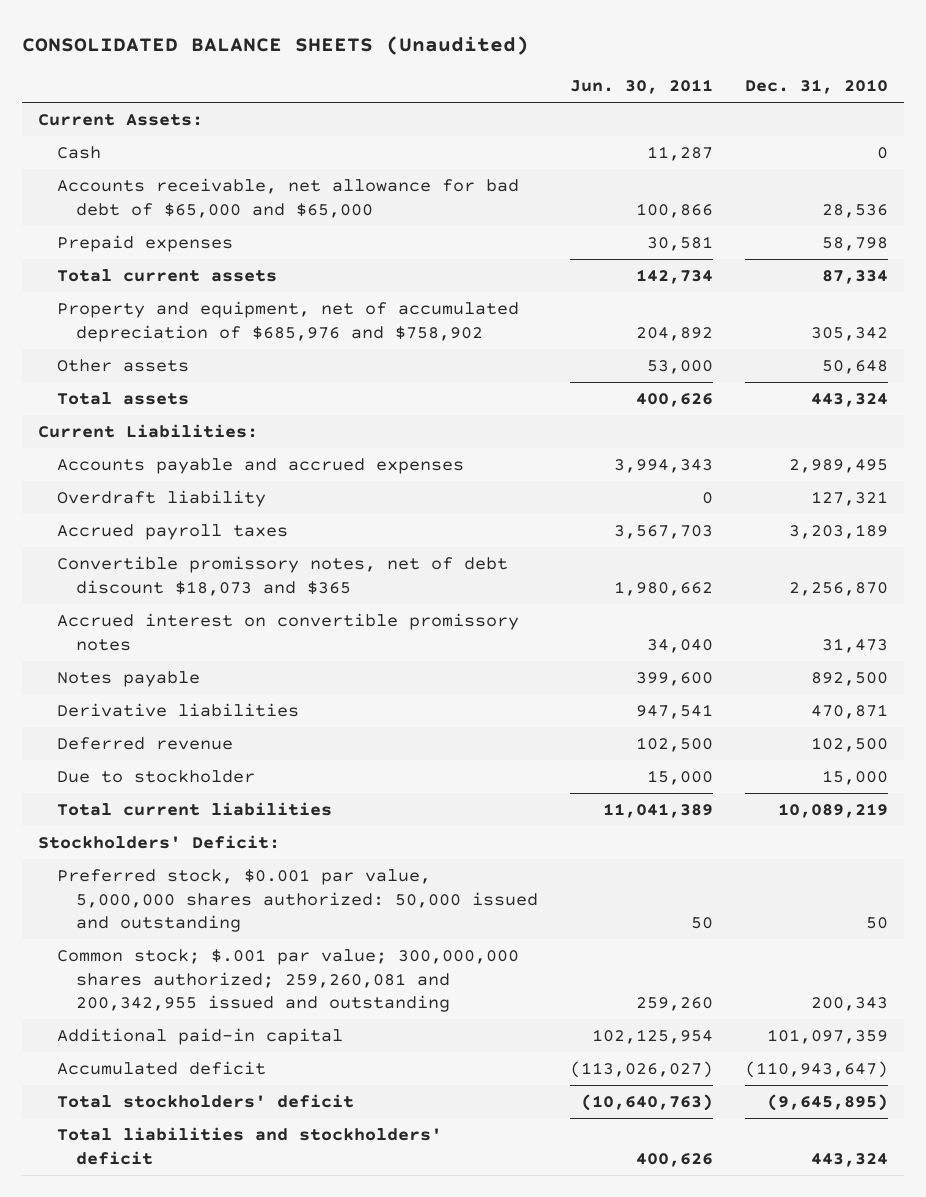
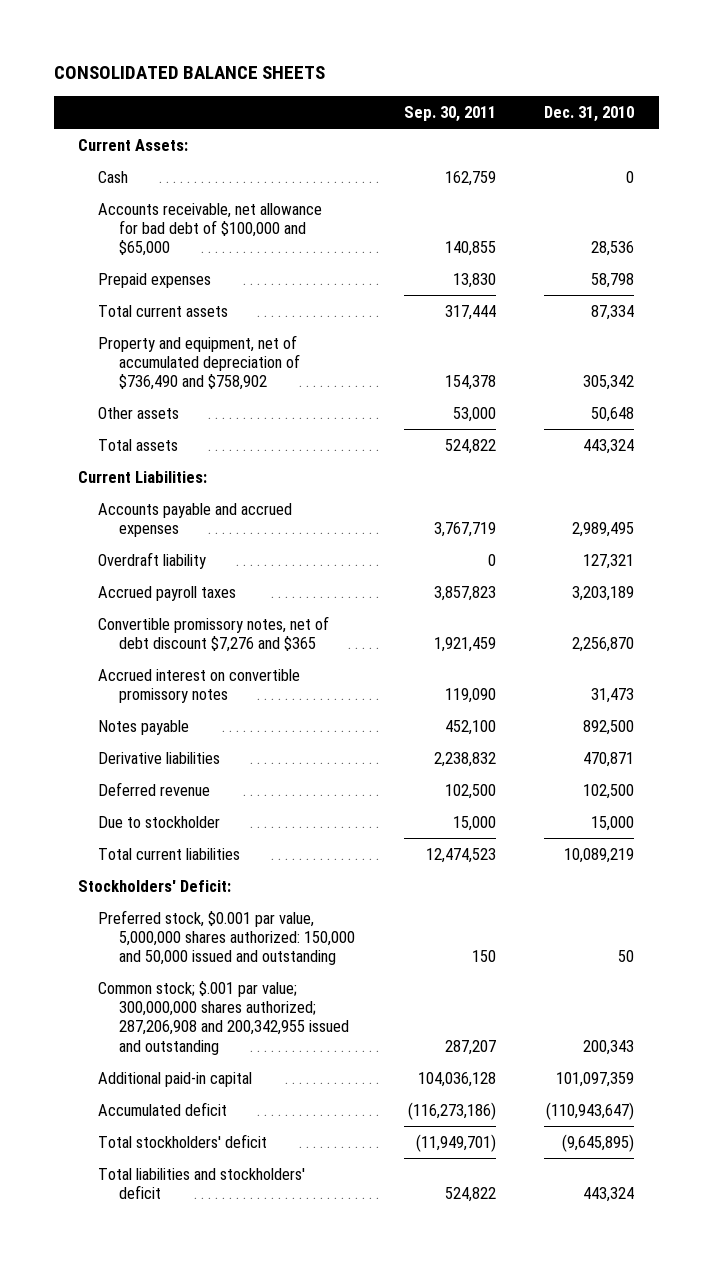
- CONSOLIDATED BALANCE SHEETS (Unaudited)
+ CONSOLIDATED BALANCE SHEETS
- | Jun. 30, 2011 | Dec. 31, 2010
+ | Sep. 30, 2011 | Dec. 31, 2010
- Accounts receivable, net allowance for bad debt of $65,000 and $65,000 | 100,866 | 28,536
+ Accounts receivable, net allowance for bad debt of $100,000 and $65,000 | 140,855 | 28,536
- Property and equipment, net of accumulated depreciation of $685,976 and $758,902 | 204,892 | 305,342
+ Property and equipment, net of accumulated depreciation of $736,490 and $758,902 | 154,378 | 305,342
- Convertible promissory notes, net of debt discount $18,073 and $365 | 1,980,662 | 2,256,870
+ Convertible promissory notes, net of debt discount $7,276 and $365 | 1,921,459 | 2,256,870
- Preferred stock, $0.001 par value, 5,000,000 shares authorized: 50,000 issued and outstanding | 50 | 50
- Common stock; $.001 par value; 300,000,000 shares authorized; 259,260,081 and 200,342,955 issued and outstanding | 259,260 | 200,343
+ Preferred stock, $0.001 par value, 5,000,000 shares authorized: 150,000 and 50,000 issued and outstanding | 150 | 50
+ Common stock; $.001 par value; 300,000,000 shares authorized; 287,206,908 and 200,342,955 issued and outstanding | 287,207 | 200,343

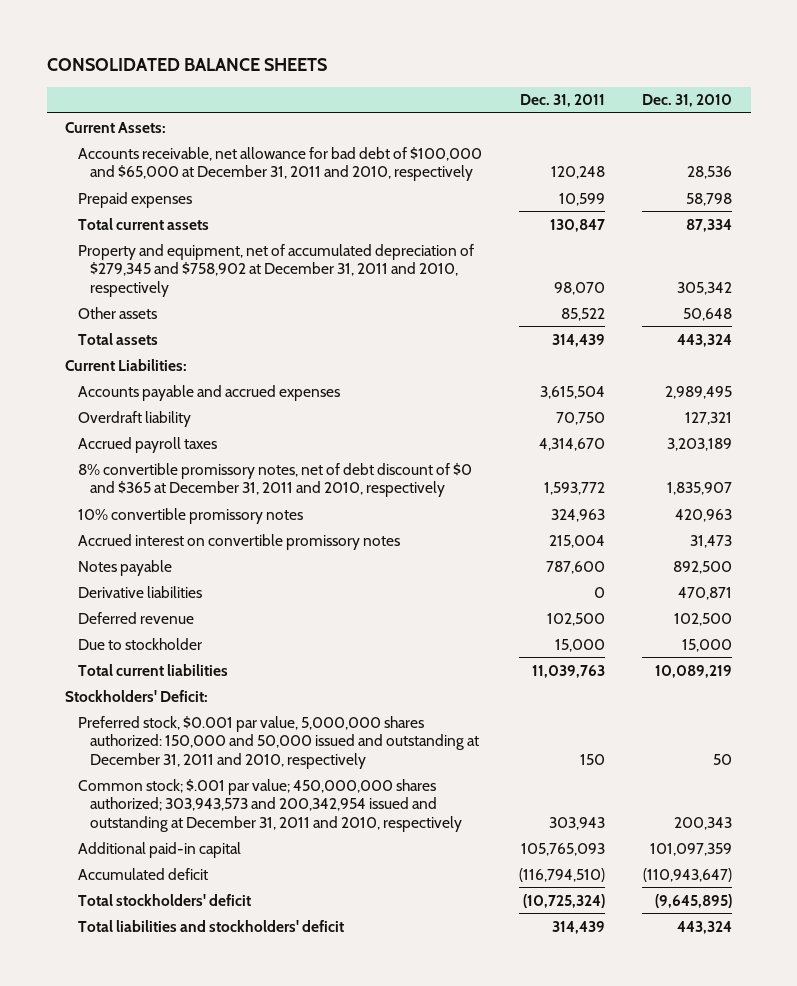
- | Sep. 30, 2011 | Dec. 31, 2010
+ | Dec. 31, 2011 | Dec. 31, 2010
- Cash | 162,759 | 0
- Accounts receivable, net allowance for bad debt of $100,000 and $65,000 | 140,855 | 28,536
+ Accounts receivable, net allowance for bad debt of $100,000 and $65,000 at December 31, 2011 and 2010, respectively | 120,248 | 28,536
- Property and equipment, net of accumulated depreciation of $736,490 and $758,902 | 154,378 | 305,342
+ Property and equipment, net of accumulated depreciation of $279,345 and $758,902 at December 31, 2011 and 2010, respectively | 98,070 | 305,342
- Convertible promissory notes, net of debt discount $7,276 and $365 | 1,921,459 | 2,256,870
+ 8% convertible promissory notes, net of debt discount of $0 and $365 at December 31, 2011 and 2010, respectively | 1,593,772 | 1,835,907
+ 10% convertible promissory notes | 324,963 | 420,963
- Preferred stock, $0.001 par value, 5,000,000 shares authorized: 150,000 and 50,000 issued and outstanding | 150 | 50
- Common stock; $.001 par value; 300,000,000 shares authorized; 287,206,908 and 200,342,955 issued and outstanding | 287,207 | 200,343
+ Preferred stock, $0.001 par value, 5,000,000 shares authorized: 150,000 and 50,000 issued and outstanding at December 31, 2011 and 2010, respectively | 150 | 50
+ Common stock; $.001 par value; 450,000,000 shares authorized; 303,943,573 and 200,342,954 issued and outstanding at December 31, 2011 and 2010, respectively | 303,943 | 200,343

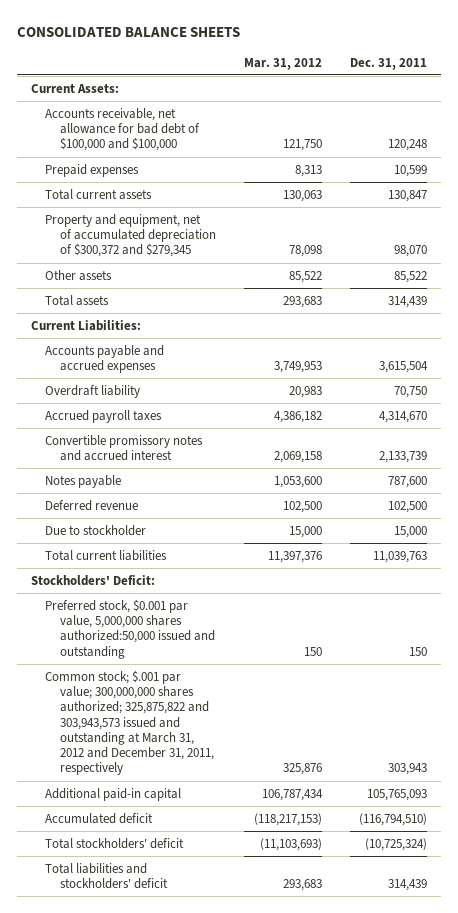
- | Dec. 31, 2011 | Dec. 31, 2010
+ | Mar. 31, 2012 | Dec. 31, 2011
- Accounts receivable, net allowance for bad debt of $100,000 and $65,000 at December 31, 2011 and 2010, respectively | 120,248 | 28,536
+ Accounts receivable, net allowance for bad debt of $100,000 and $100,000 | 121,750 | 120,248
- Property and equipment, net of accumulated depreciation of $279,345 and $758,902 at December 31, 2011 and 2010, respectively | 98,070 | 305,342
+ Property and equipment, net of accumulated depreciation of $300,372 and $279,345 | 78,098 | 98,070
- 8% convertible promissory notes, net of debt discount of $0 and $365 at December 31, 2011 and 2010, respectively | 1,593,772 | 1,835,907
- 10% convertible promissory notes | 324,963 | 420,963
- Accrued interest on convertible promissory notes | 215,004 | 31,473
+ Convertible promissory notes and accrued interest | 2,069,158 | 2,133,739
- Derivative liabilities | 0 | 470,871
- Preferred stock, $0.001 par value, 5,000,000 shares authorized: 150,000 and 50,000 issued and outstanding at December 31, 2011 and 2010, respectively | 150 | 50
- Common stock; $.001 par value; 450,000,000 shares authorized; 303,943,573 and 200,342,954 issued and outstanding at December 31, 2011 and 2010, respectively | 303,943 | 200,343
+ Preferred stock, $0.001 par value, 5,000,000 shares authorized:50,000 issued and outstanding | 150 | 150
+ Common stock; $.001 par value; 300,000,000 shares authorized; 325,875,822 and 303,943,573 issued and outstanding at March 31, 2012 and December 31, 2011, respectively | 325,876 | 303,943

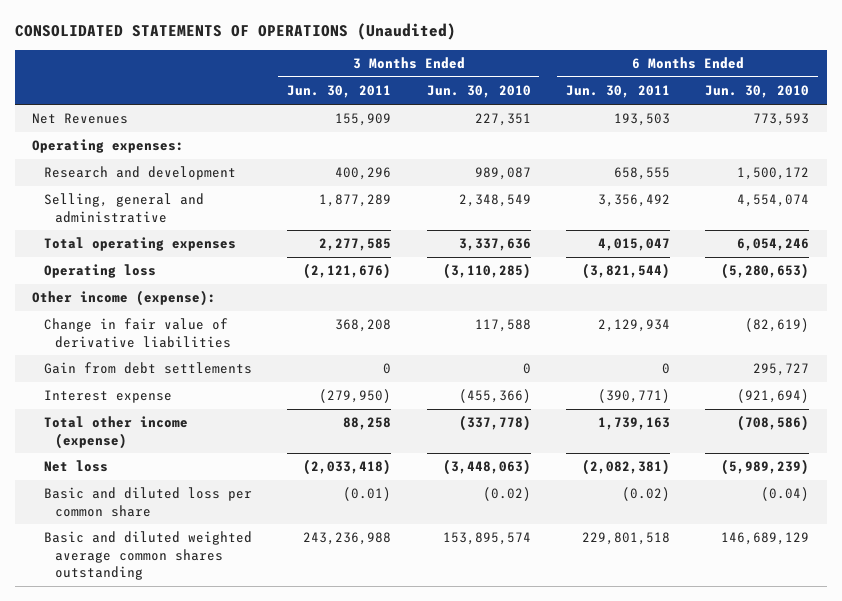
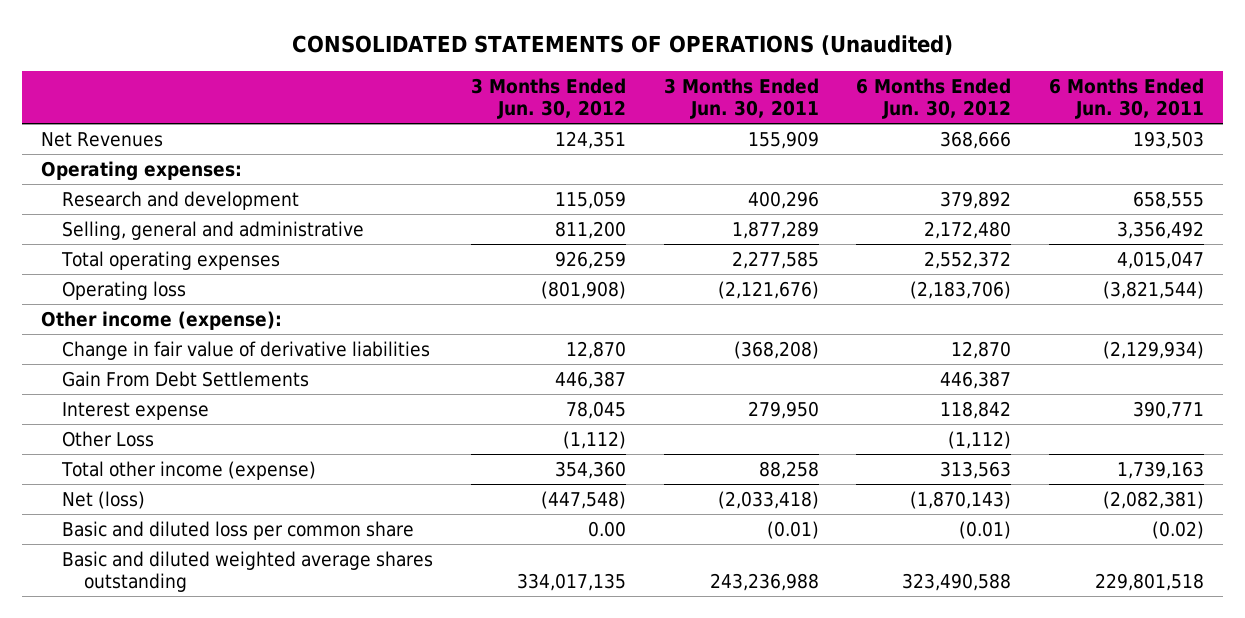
- | 3 Months Ended Jun. 30, 2011 | 3 Months Ended Jun. 30, 2010 | 6 Months Ended Jun. 30, 2011 | 6 Months Ended Jun. 30, 2010
+ | 3 Months Ended Jun. 30, 2012 | 3 Months Ended Jun. 30, 2011 | 6 Months Ended Jun. 30, 2012 | 6 Months Ended Jun. 30, 2011
- Change in fair value of derivative liabilities | 368,208 | 117,588 | 2,129,934 | (82,619)
- Gain from debt settlements | 0 | 0 | 0 | 295,727
- Interest expense | (279,950) | (455,366) | (390,771) | (921,694)
+ Change in fair value of derivative liabilities | 12,870 | (368,208) | 12,870 | (2,129,934)
+ Gain From Debt Settlements | 446,387 | | 446,387 |
+ Interest expense | 78,045 | 279,950 | 118,842 | 390,771
+ Other Loss | (1,112) | | (1,112) |
- Net loss | (2,033,418) | (3,448,063) | (2,082,381) | (5,989,239)
+ Net (loss) | (447,548) | (2,033,418) | (1,870,143) | (2,082,381)
- Basic and diluted weighted average common shares outstanding | 243,236,988 | 153,895,574 | 229,801,518 | 146,689,129
+ Basic and diluted weighted average shares outstanding | 334,017,135 | 243,236,988 | 323,490,588 | 229,801,518

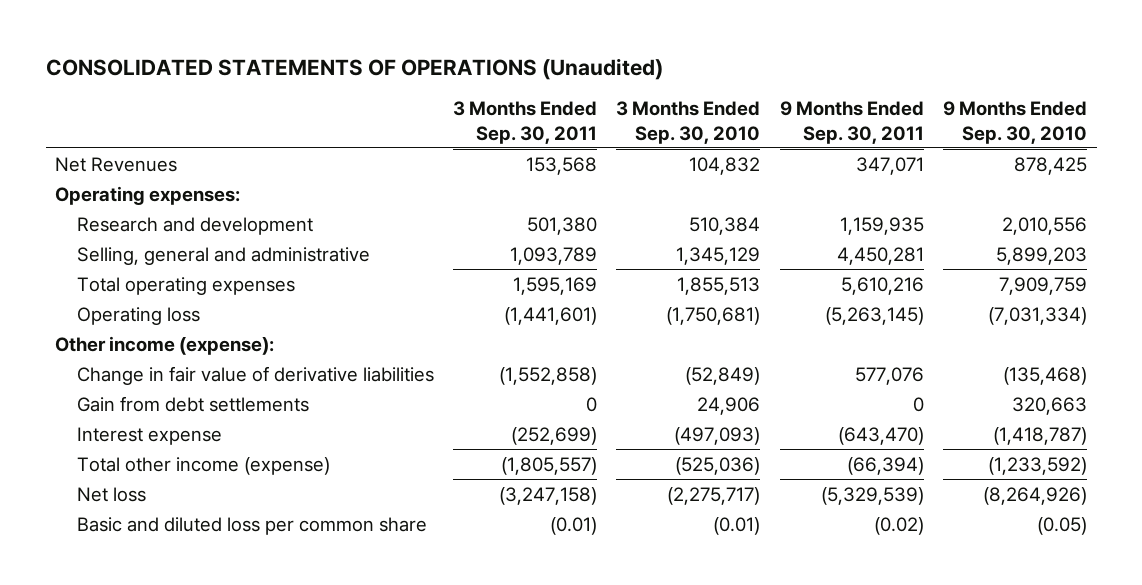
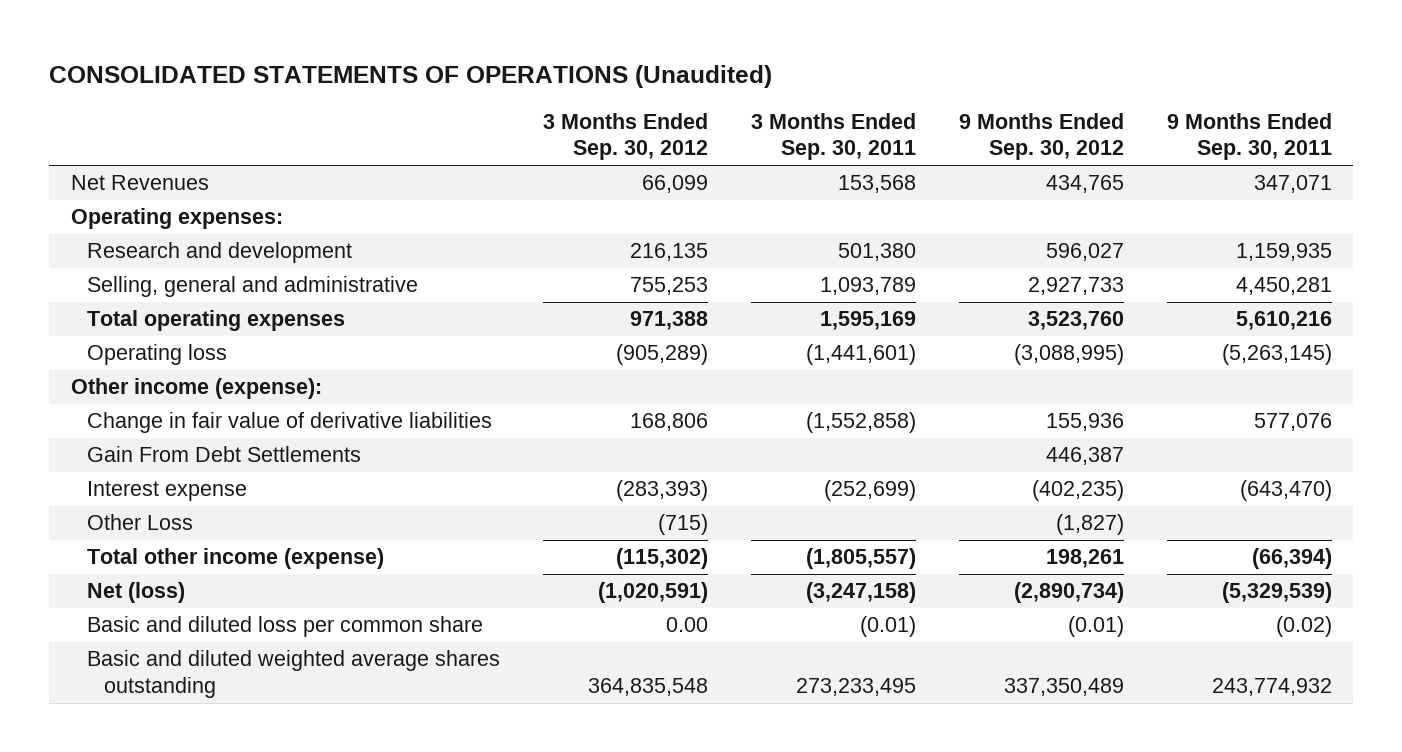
- | 3 Months Ended Sep. 30, 2011 | 3 Months Ended Sep. 30, 2010 | 9 Months Ended Sep. 30, 2011 | 9 Months Ended Sep. 30, 2010
+ | 3 Months Ended Sep. 30, 2012 | 3 Months Ended Sep. 30, 2011 | 9 Months Ended Sep. 30, 2012 | 9 Months Ended Sep. 30, 2011
- Gain from debt settlements | 0 | 24,906 | 0 | 320,663
+ Gain From Debt Settlements | | | 446,387 |
+ Other Loss | (715) | | (1,827) |
- Net loss | (3,247,158) | (2,275,717) | (5,329,539) | (8,264,926)
+ Net (loss) | (1,020,591) | (3,247,158) | (2,890,734) | (5,329,539)
+ Basic and diluted weighted average shares outstanding | 364,835,548 | 273,233,495 | 337,350,489 | 243,774,932

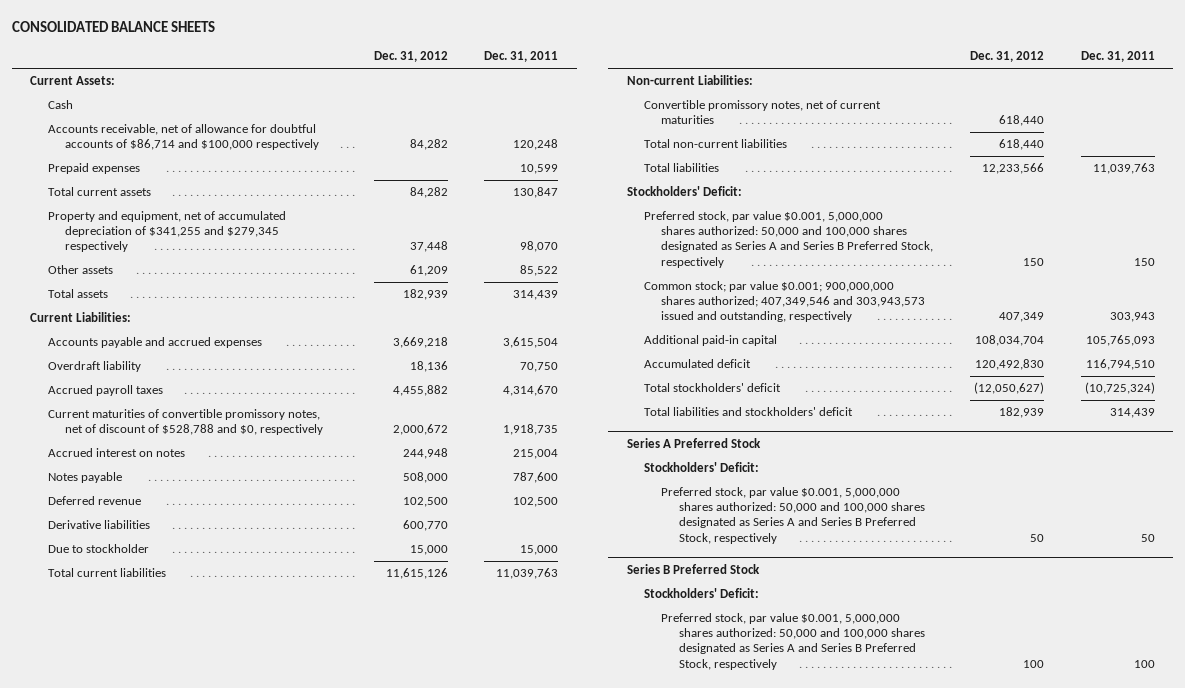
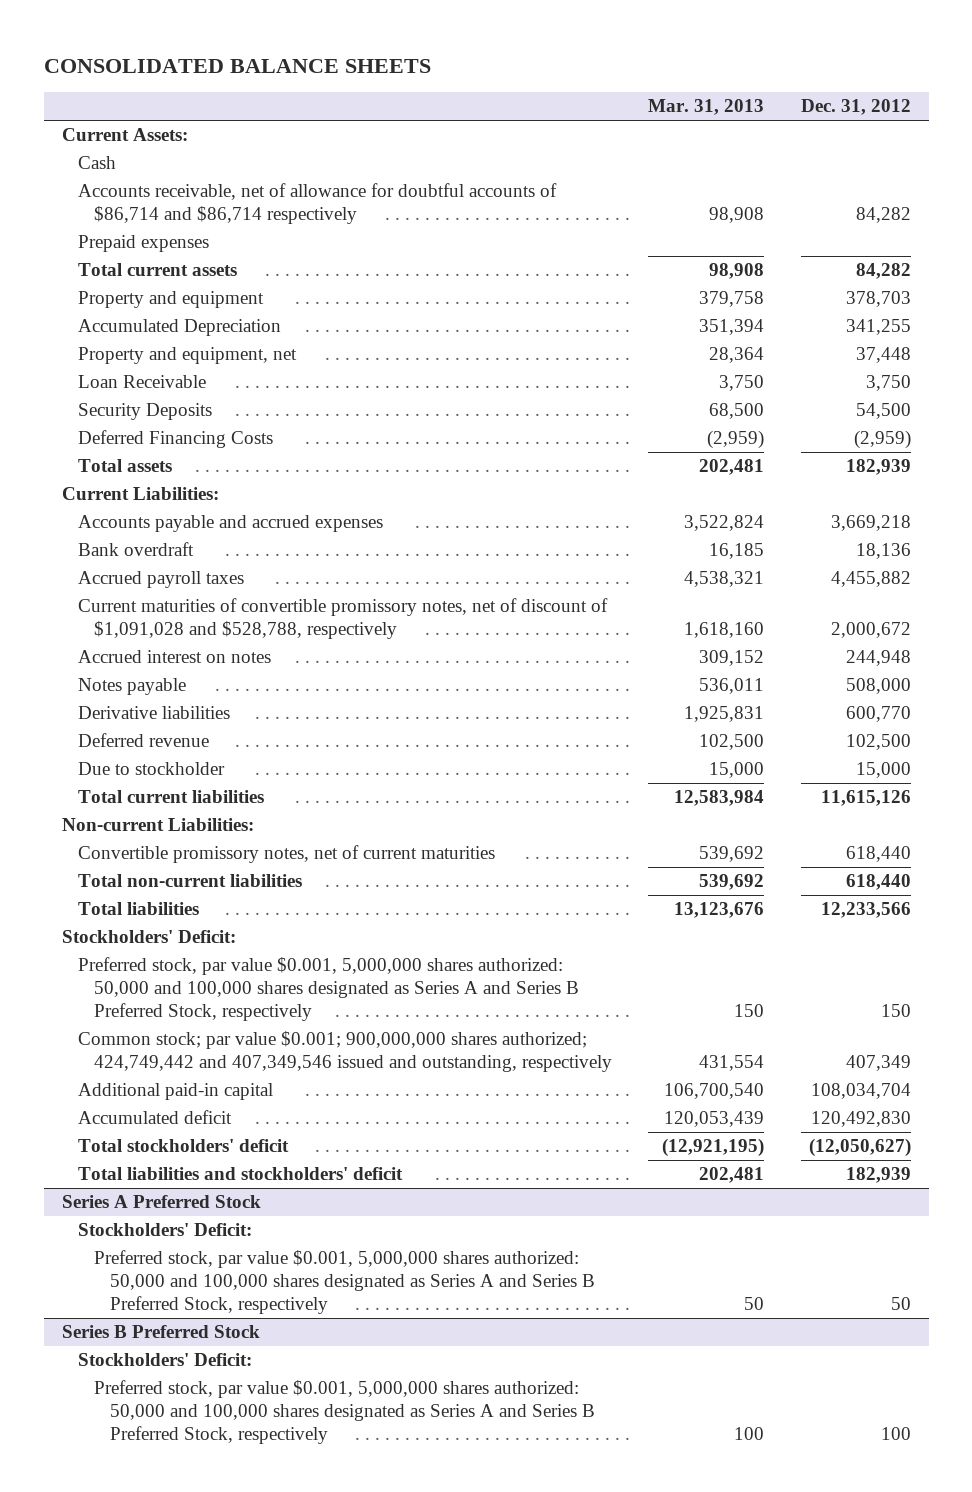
- | Dec. 31, 2012 | Dec. 31, 2011
+ | Mar. 31, 2013 | Dec. 31, 2012
- Accounts receivable, net of allowance for doubtful accounts of $86,714 and $100,000 respectively | 84,282 | 120,248
+ Accounts receivable, net of allowance for doubtful accounts of $86,714 and $86,714 respectively | 98,908 | 84,282
- Property and equipment, net of accumulated depreciation of $341,255 and $279,345 respectively | 37,448 | 98,070
- Other assets | 61,209 | 85,522
+ Property and equipment | 379,758 | 378,703
+ Accumulated Depreciation | 351,394 | 341,255
+ Property and equipment, net | 28,364 | 37,448
+ Loan Receivable | 3,750 | 3,750
+ Security Deposits | 68,500 | 54,500
+ Deferred Financing Costs | (2,959) | (2,959)
- Overdraft liability | 18,136 | 70,750
+ Bank overdraft | 16,185 | 18,136
- Current maturities of convertible promissory notes, net of discount of $528,788 and $0, respectively | 2,000,672 | 1,918,735
+ Current maturities of convertible promissory notes, net of discount of $1,091,028 and $528,788, respectively | 1,618,160 | 2,000,672
moved down: Deferred revenue | 102,500 | 102,500
- Common stock; par value $0.001; 900,000,000 shares authorized; 407,349,546 and 303,943,573 issued and outstanding, respectively | 407,349 | 303,943
+ Common stock; par value $0.001; 900,000,000 shares authorized; 424,749,442 and 407,349,546 issued and outstanding, respectively | 431,554 | 407,349

